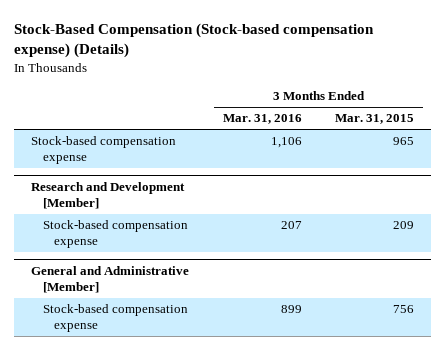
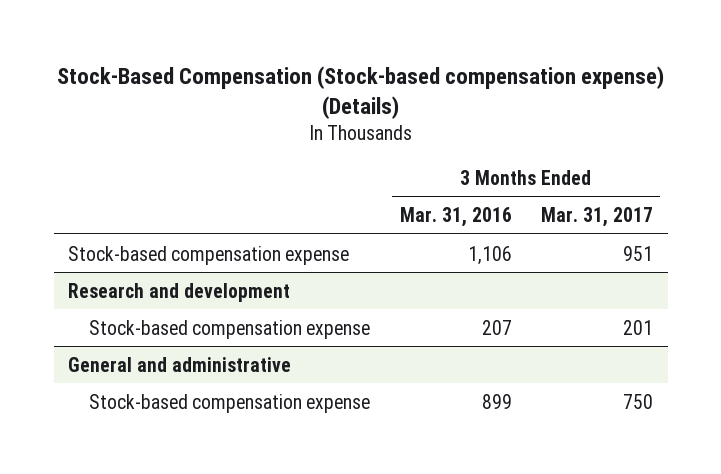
- | 3 Months Ended Mar. 31, 2016 | 3 Months Ended Mar. 31, 2015
+ | 3 Months Ended Mar. 31, 2016 | 3 Months Ended Mar. 31, 2017
- Research and Development [Member]
+ Research and development
- General and Administrative [Member]
+ General and administrative

